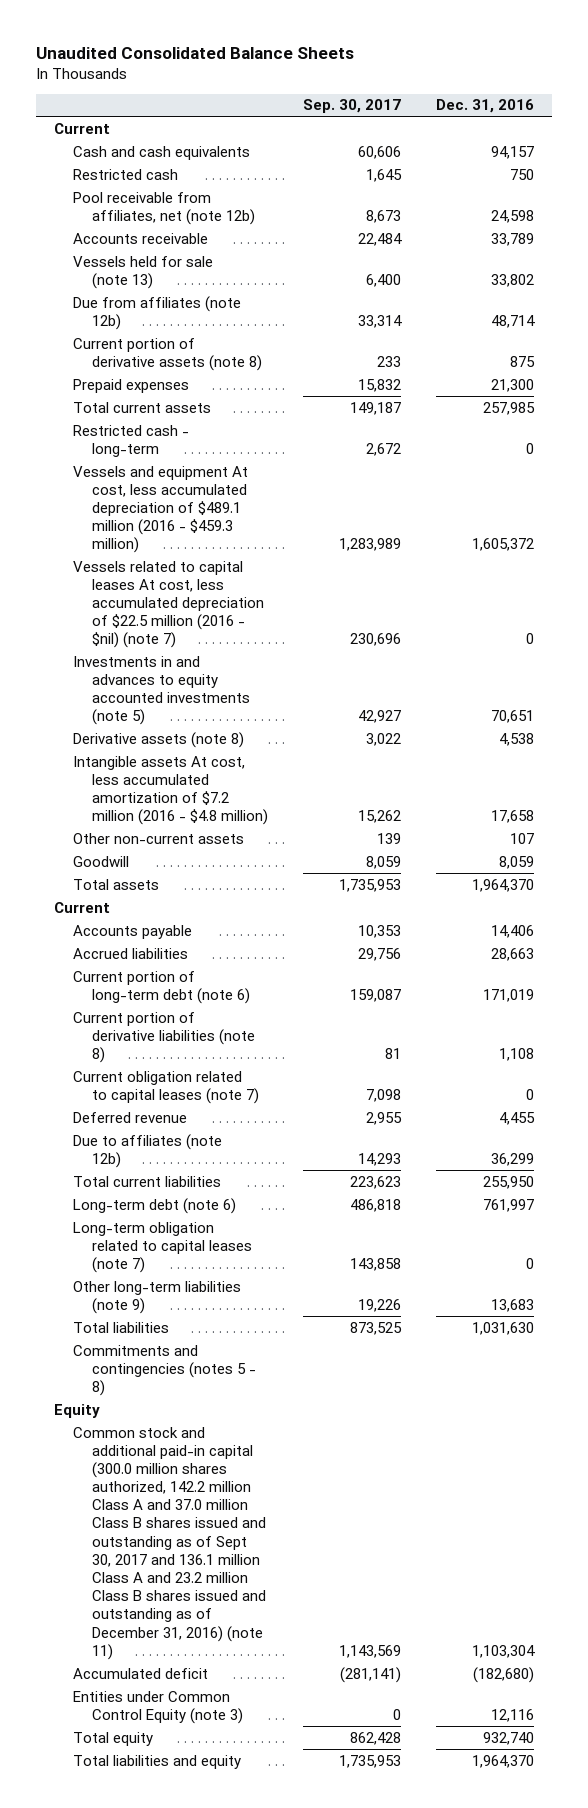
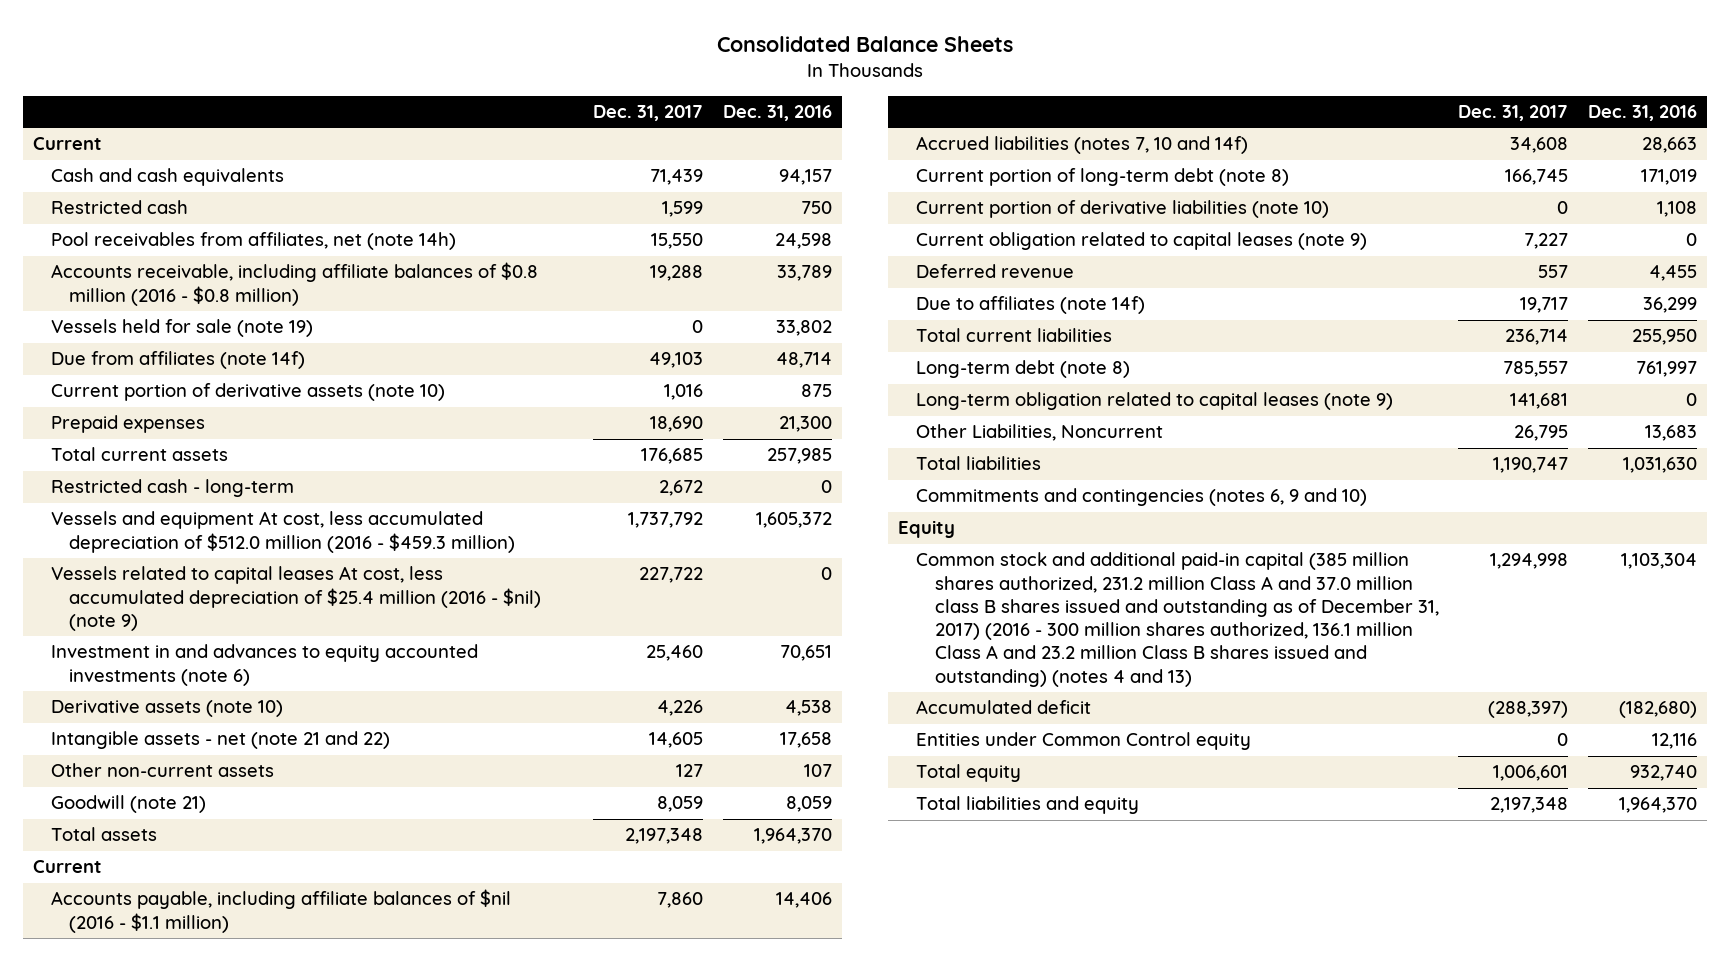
- Unaudited Consolidated Balance Sheets
+ Consolidated Balance Sheets
- | Sep. 30, 2017 | Dec. 31, 2016
+ | Dec. 31, 2017 | Dec. 31, 2016
- Pool receivable from affiliates, net (note 12b) | 8,673 | 24,598
- Accounts receivable | 22,484 | 33,789
- Vessels held for sale (note 13) | 6,400 | 33,802
- Due from affiliates (note 12b) | 33,314 | 48,714
- Current portion of derivative assets (note 8) | 233 | 875
+ Pool receivables from affiliates, net (note 14h) | 15,550 | 24,598
+ Accounts receivable, including affiliate balances of $0.8 million (2016 - $0.8 million) | 19,288 | 33,789
+ Vessels held for sale (note 19) | 0 | 33,802
+ Due from affiliates (note 14f) | 49,103 | 48,714
+ Current portion of derivative assets (note 10) | 1,016 | 875
- Vessels and equipment At cost, less accumulated depreciation of $489.1 million (2016 - $459.3 million) | 1,283,989 | 1,605,372
- Vessels related to capital leases At cost, less accumulated depreciation of $22.5 million (2016 - $nil) (note 7) | 230,696 | 0
- Investments in and advances to equity accounted investments (note 5) | 42,927 | 70,651
- Derivative assets (note 8) | 3,022 | 4,538
- Intangible assets At cost, less accumulated amortization of $7.2 million (2016 - $4.8 million) | 15,262 | 17,658
+ Vessels and equipment At cost, less accumulated depreciation of $512.0 million (2016 - $459.3 million) | 1,737,792 | 1,605,372
+ Vessels related to capital leases At cost, less accumulated depreciation of $25.4 million (2016 - $nil) (note 9) | 227,722 | 0
+ Investment in and advances to equity accounted investments (note 6) | 25,460 | 70,651
+ Derivative assets (note 10) | 4,226 | 4,538
+ Intangible assets - net (note 21 and 22) | 14,605 | 17,658
- Goodwill | 8,059 | 8,059
+ Goodwill (note 21) | 8,059 | 8,059
- Accounts payable | 10,353 | 14,406
- Accrued liabilities | 29,756 | 28,663
- Current portion of long-term debt (note 6) | 159,087 | 171,019
- Current portion of derivative liabilities (note 8) | 81 | 1,108
- Current obligation related to capital leases (note 7) | 7,098 | 0
+ Accounts payable, including affiliate balances of $nil (2016 - $1.1 million) | 7,860 | 14,406
+ Accrued liabilities (notes 7, 10 and 14f) | 34,608 | 28,663
+ Current portion of long-term debt (note 8) | 166,745 | 171,019
+ Current portion of derivative liabilities (note 10) | 0 | 1,108
+ Current obligation related to capital leases (note 9) | 7,227 | 0
- Due to affiliates (note 12b) | 14,293 | 36,299
+ Due to affiliates (note 14f) | 19,717 | 36,299
- Long-term debt (note 6) | 486,818 | 761,997
- Long-term obligation related to capital leases (note 7) | 143,858 | 0
- Other long-term liabilities (note 9) | 19,226 | 13,683
+ Long-term debt (note 8) | 785,557 | 761,997
+ Long-term obligation related to capital leases (note 9) | 141,681 | 0
+ Other Liabilities, Noncurrent | 26,795 | 13,683
- Commitments and contingencies (notes 5 - 8)
+ Commitments and contingencies (notes 6, 9 and 10)
- Common stock and additional paid-in capital (300.0 million shares authorized, 142.2 million Class A and 37.0 million Class B shares issued and outstanding as of Sept 30, 2017 and 136.1 million Class A and 23.2 million Class B shares issued and outstanding as of December 31, 2016) (note 11) | 1,143,569 | 1,103,304
+ Common stock and additional paid-in capital (385 million shares authorized, 231.2 million Class A and 37.0 million class B shares issued and outstanding as of December 31, 2017) (2016 - 300 million shares authorized, 136.1 million Class A and 23.2 million Class B shares issued and outstanding) (notes 4 and 13) | 1,294,998 | 1,103,304
- Entities under Common Control Equity (note 3) | 0 | 12,116
+ Entities under Common Control equity | 0 | 12,116

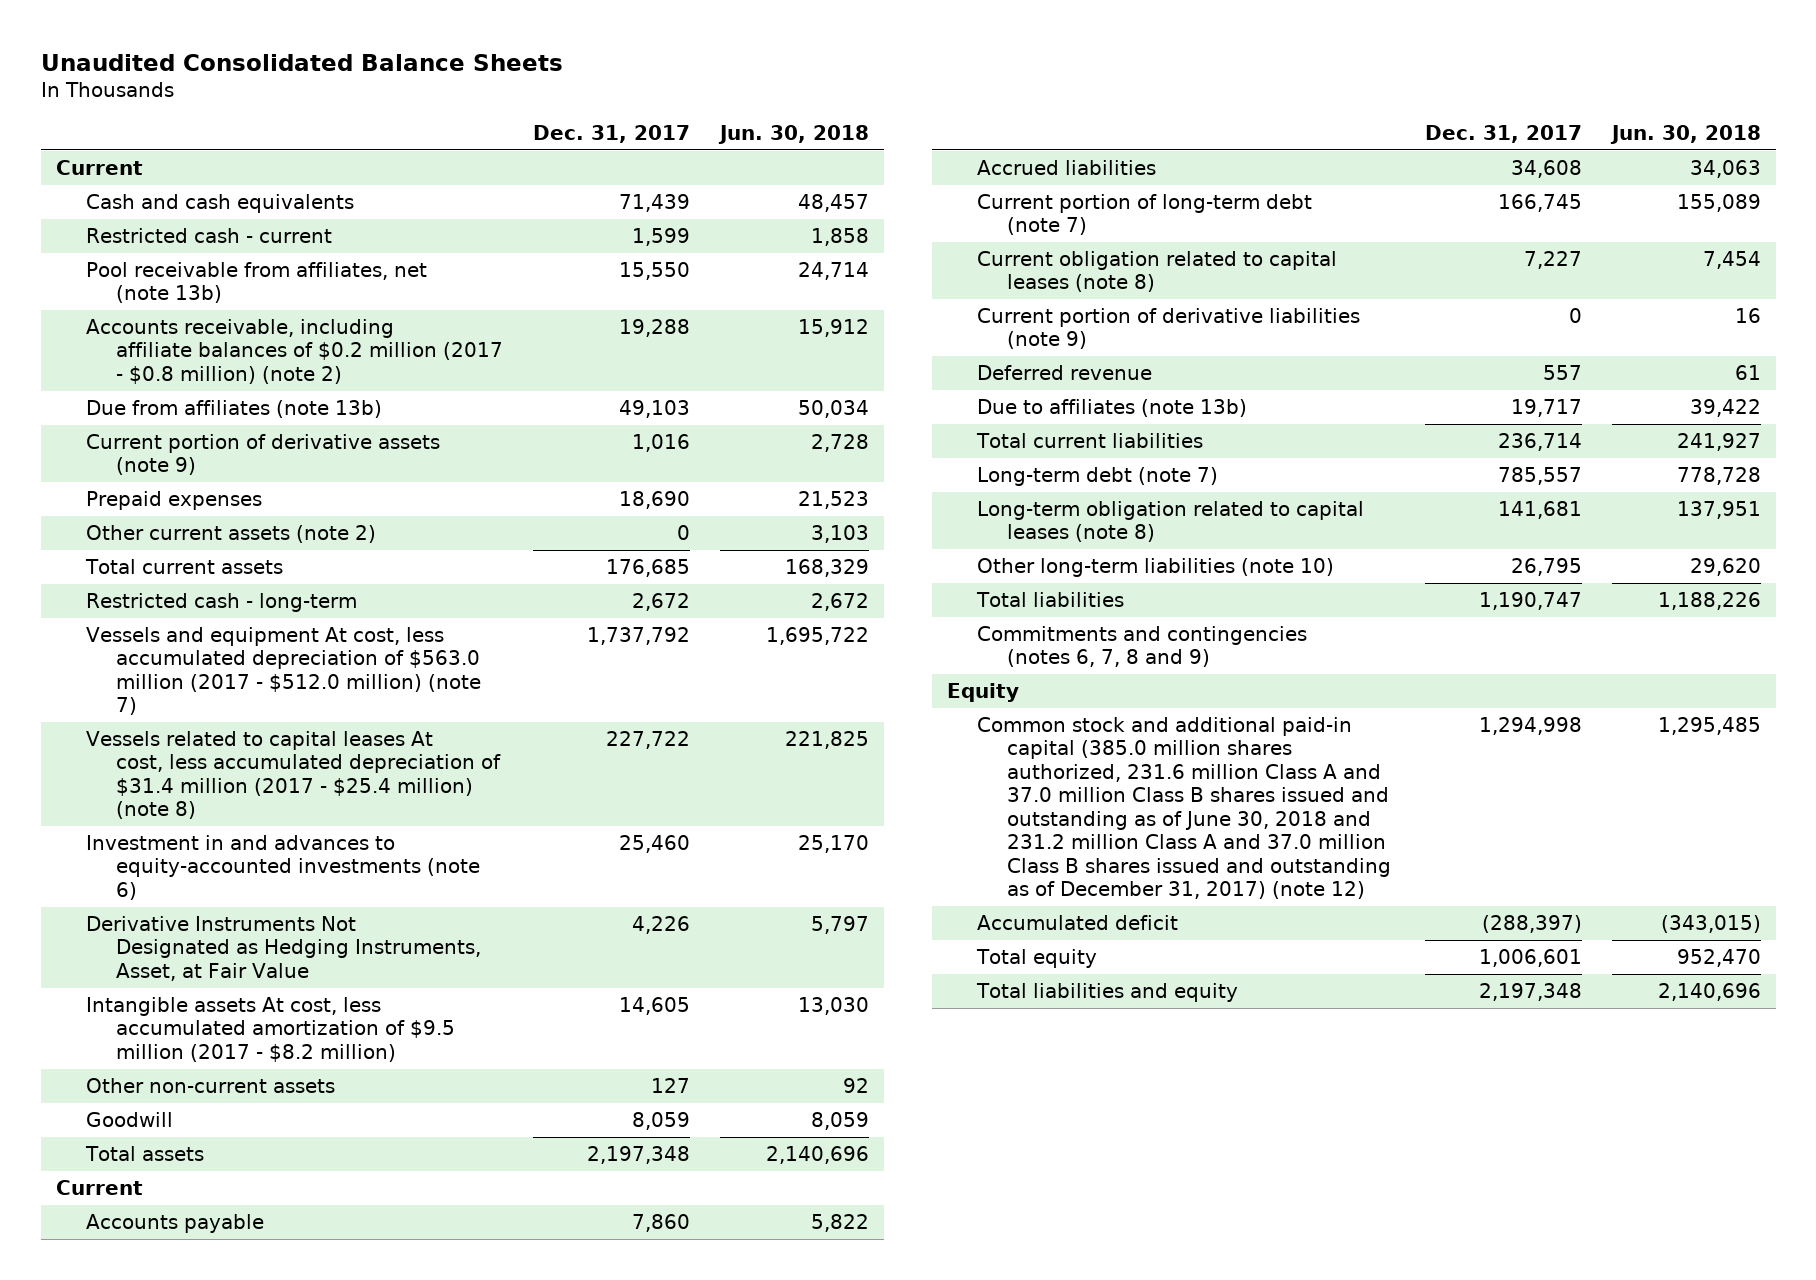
- Consolidated Balance Sheets
+ Unaudited Consolidated Balance Sheets
- | Dec. 31, 2017 | Dec. 31, 2016
+ | Dec. 31, 2017 | Jun. 30, 2018
- Restricted cash | 1,599 | 750
- Pool receivables from affiliates, net (note 14h) | 15,550 | 24,598
- Accounts receivable, including affiliate balances of $0.8 million (2016 - $0.8 million) | 19,288 | 33,789
- Vessels held for sale (note 19) | 0 | 33,802
- Due from affiliates (note 14f) | 49,103 | 48,714
- Current portion of derivative assets (note 10) | 1,016 | 875
+ Restricted cash - current | 1,599 | 1,858
+ Pool receivable from affiliates, net (note 13b) | 15,550 | 24,714
+ Accounts receivable, including affiliate balances of $0.2 million (2017 - $0.8 million) (note 2) | 19,288 | 15,912
+ Due from affiliates (note 13b) | 49,103 | 50,034
+ Current portion of derivative assets (note 9) | 1,016 | 2,728
+ Other current assets (note 2) | 0 | 3,103
- Vessels and equipment At cost, less accumulated depreciation of $512.0 million (2016 - $459.3 million) | 1,737,792 | 1,605,372
- Vessels related to capital leases At cost, less accumulated depreciation of $25.4 million (2016 - $nil) (note 9) | 227,722 | 0
- Investment in and advances to equity accounted investments (note 6) | 25,460 | 70,651
- Derivative assets (note 10) | 4,226 | 4,538
- Intangible assets - net (note 21 and 22) | 14,605 | 17,658
+ Vessels and equipment At cost, less accumulated depreciation of $563.0 million (2017 - $512.0 million) (note 7) | 1,737,792 | 1,695,722
+ Vessels related to capital leases At cost, less accumulated depreciation of $31.4 million (2017 - $25.4 million) (note 8) | 227,722 | 221,825
+ Investment in and advances to equity-accounted investments (note 6) | 25,460 | 25,170
+ Derivative Instruments Not Designated as Hedging Instruments, Asset, at Fair Value | 4,226 | 5,797
+ Intangible assets At cost, less accumulated amortization of $9.5 million (2017 - $8.2 million) | 14,605 | 13,030
- Goodwill (note 21) | 8,059 | 8,059
+ Goodwill | 8,059 | 8,059
- Accounts payable, including affiliate balances of $nil (2016 - $1.1 million) | 7,860 | 14,406
- Accrued liabilities (notes 7, 10 and 14f) | 34,608 | 28,663
- Current portion of long-term debt (note 8) | 166,745 | 171,019
- Current portion of derivative liabilities (note 10) | 0 | 1,108
- Current obligation related to capital leases (note 9) | 7,227 | 0
+ Accounts payable | 7,860 | 5,822
+ Accrued liabilities | 34,608 | 34,063
+ Current portion of long-term debt (note 7) | 166,745 | 155,089
+ Current obligation related to capital leases (note 8) | 7,227 | 7,454
+ Current portion of derivative liabilities (note 9) | 0 | 16
- Due to affiliates (note 14f) | 19,717 | 36,299
+ Due to affiliates (note 13b) | 19,717 | 39,422
- Long-term debt (note 8) | 785,557 | 761,997
- Long-term obligation related to capital leases (note 9) | 141,681 | 0
- Other Liabilities, Noncurrent | 26,795 | 13,683
+ Long-term debt (note 7) | 785,557 | 778,728
+ Long-term obligation related to capital leases (note 8) | 141,681 | 137,951
+ Other long-term liabilities (note 10) | 26,795 | 29,620
- Commitments and contingencies (notes 6, 9 and 10)
+ Commitments and contingencies (notes 6, 7, 8 and 9)
- Common stock and additional paid-in capital (385 million shares authorized, 231.2 million Class A and 37.0 million class B shares issued and outstanding as of December 31, 2017) (2016 - 300 million shares authorized, 136.1 million Class A and 23.2 million Class B shares issued and outstanding) (notes 4 and 13) | 1,294,998 | 1,103,304
+ Common stock and additional paid-in capital (385.0 million shares authorized, 231.6 million Class A and 37.0 million Class B shares issued and outstanding as of June 30, 2018 and 231.2 million Class A and 37.0 million Class B shares issued and outstanding as of December 31, 2017) (note 12) | 1,294,998 | 1,295,485
- Entities under Common Control equity | 0 | 12,116

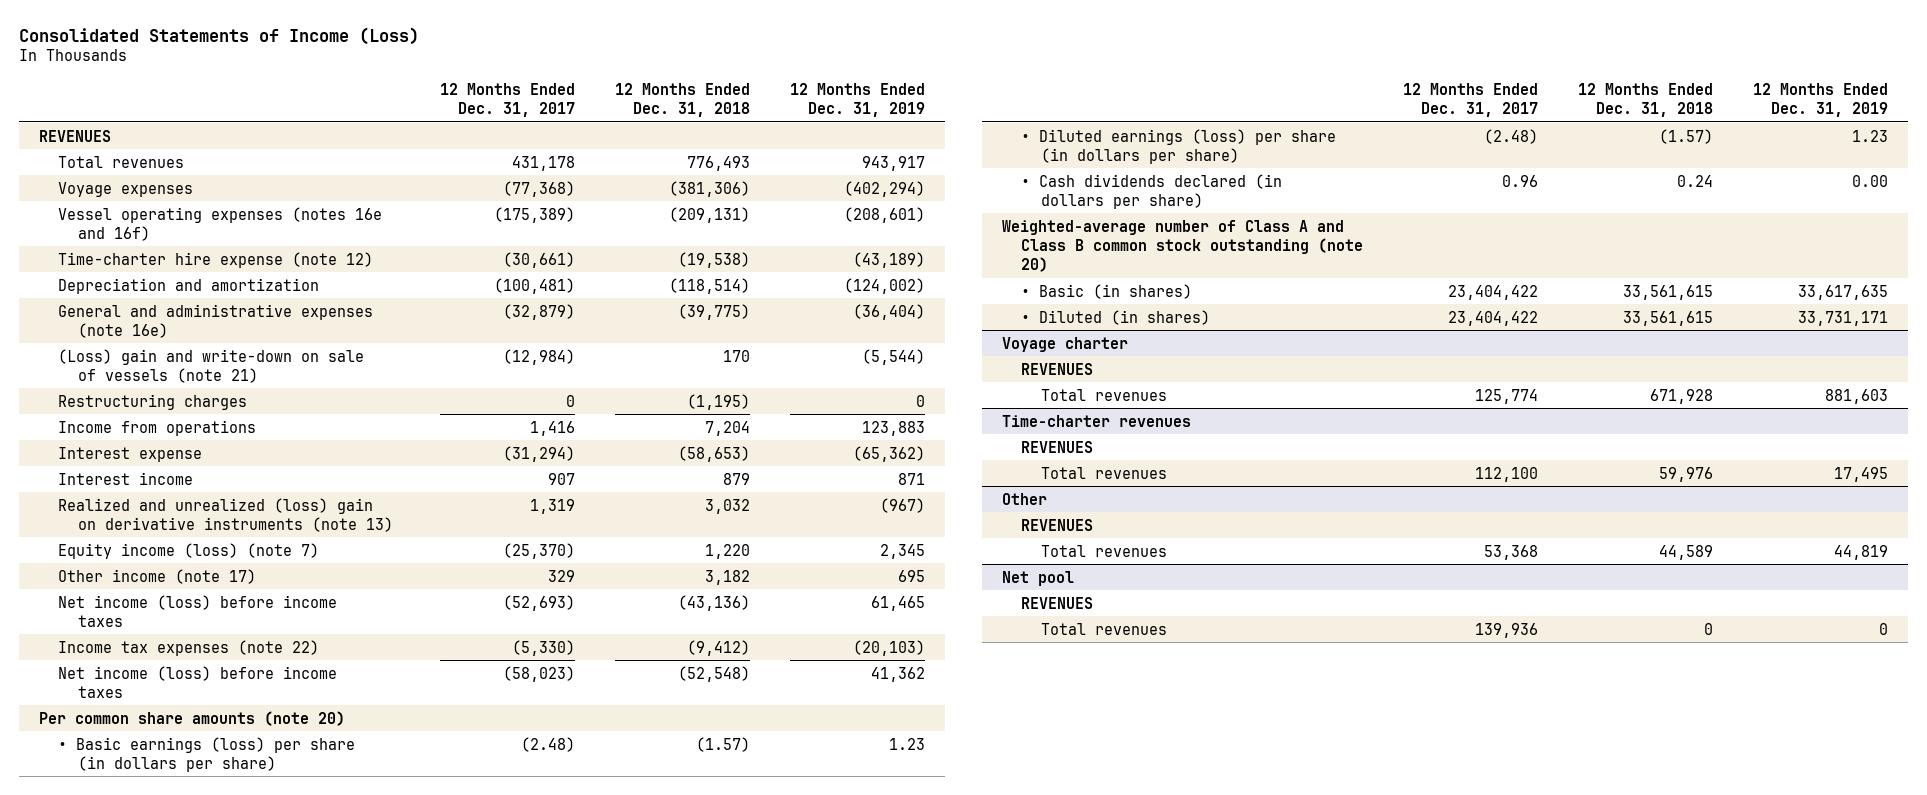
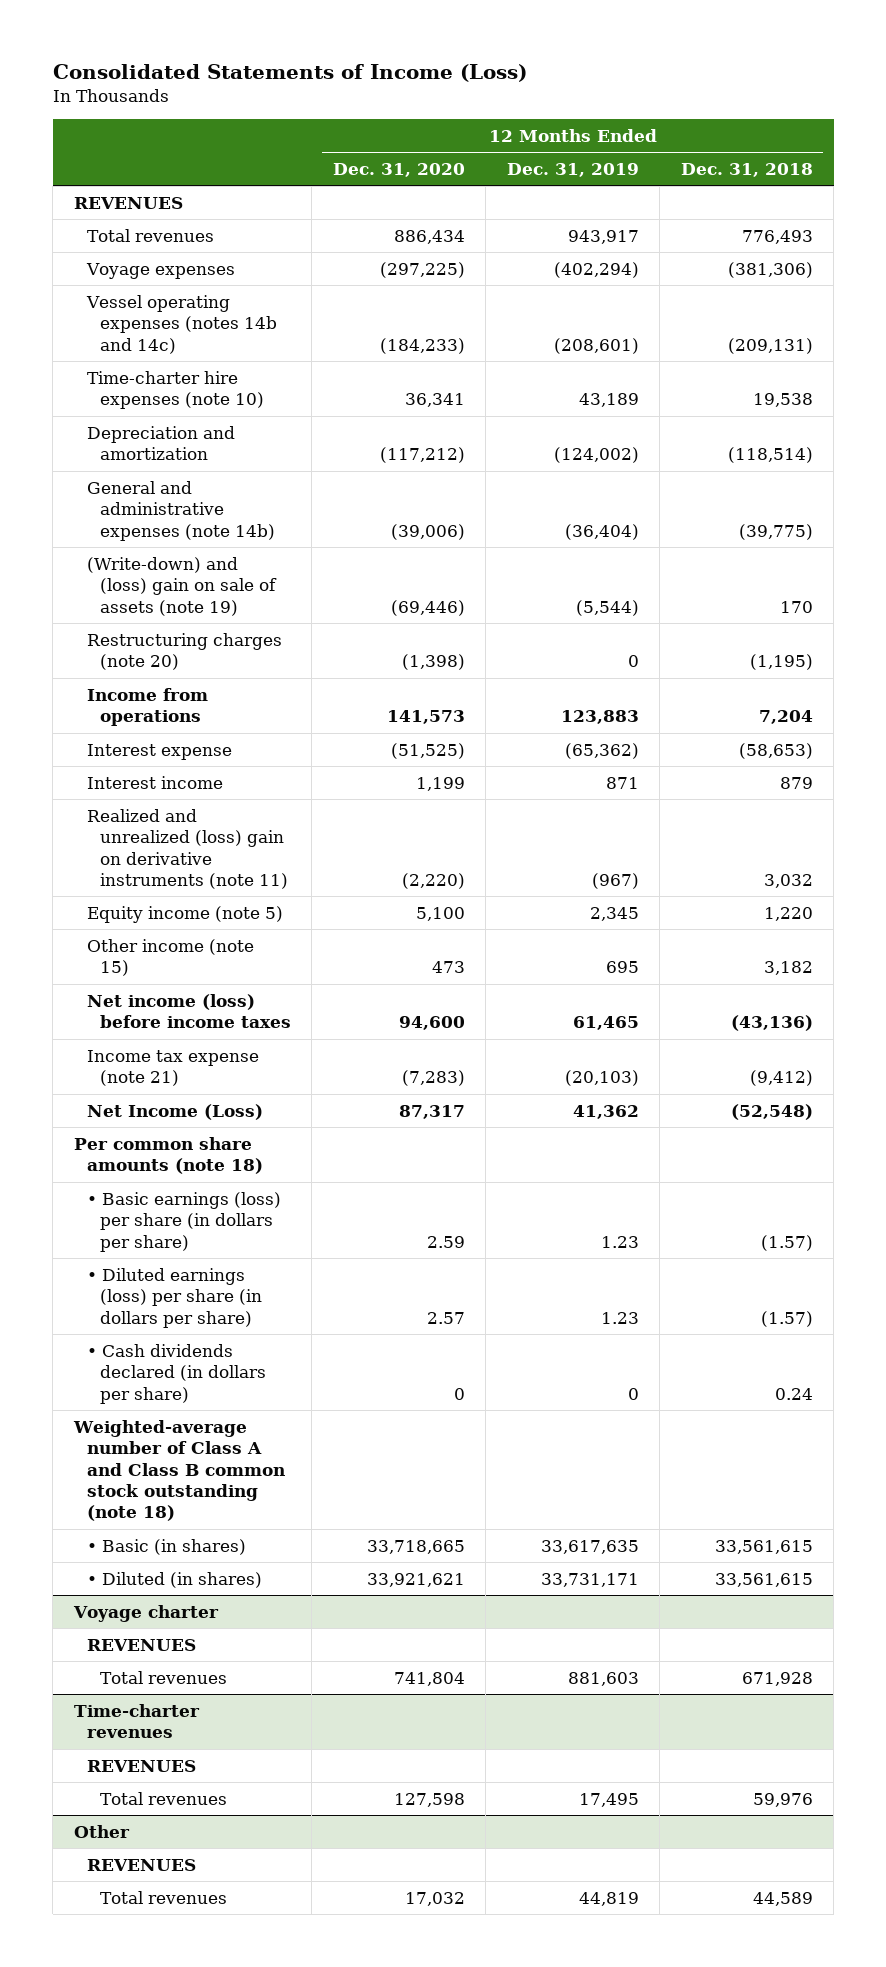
- | 12 Months Ended Dec. 31, 2017 | 12 Months Ended Dec. 31, 2018 | 12 Months Ended Dec. 31, 2019
+ | 12 Months Ended Dec. 31, 2020 | 12 Months Ended Dec. 31, 2019 | 12 Months Ended Dec. 31, 2018
- Vessel operating expenses (notes 16e and 16f) | (175,389) | (209,131) | (208,601)
- Time-charter hire expense (note 12) | (30,661) | (19,538) | (43,189)
+ Vessel operating expenses (notes 14b and 14c) | (184,233) | (208,601) | (209,131)
+ Time-charter hire expenses (note 10) | 36,341 | 43,189 | 19,538
- General and administrative expenses (note 16e) | (32,879) | (39,775) | (36,404)
- (Loss) gain and write-down on sale of vessels (note 21) | (12,984) | 170 | (5,544)
- Restructuring charges | 0 | (1,195) | 0
+ General and administrative expenses (note 14b) | (39,006) | (36,404) | (39,775)
+ (Write-down) and (loss) gain on sale of assets (note 19) | (69,446) | (5,544) | 170
+ Restructuring charges (note 20) | (1,398) | 0 | (1,195)
- Realized and unrealized (loss) gain on derivative instruments (note 13) | 1,319 | 3,032 | (967)
- Equity income (loss) (note 7) | (25,370) | 1,220 | 2,345
- Other income (note 17) | 329 | 3,182 | 695
+ Realized and unrealized (loss) gain on derivative instruments (note 11) | (2,220) | (967) | 3,032
+ Equity income (note 5) | 5,100 | 2,345 | 1,220
+ Other income (note 15) | 473 | 695 | 3,182
- Income tax expenses (note 22) | (5,330) | (9,412) | (20,103)
- Net income (loss) before income taxes | (58,023) | (52,548) | 41,362
- Per common share amounts (note 20)
+ Income tax expense (note 21) | (7,283) | (20,103) | (9,412)
+ Net Income (Loss) | 87,317 | 41,362 | (52,548)
+ Per common share amounts (note 18)
- • Cash dividends declared (in dollars per share) | 0.96 | 0.24 | 0.00
- Weighted-average number of Class A and Class B common stock outstanding (note 20)
+ • Cash dividends declared (in dollars per share) | 0 | 0 | 0.24
+ Weighted-average number of Class A and Class B common stock outstanding (note 18)
- Net pool
- REVENUES
- Total revenues | 139,936 | 0 | 0

